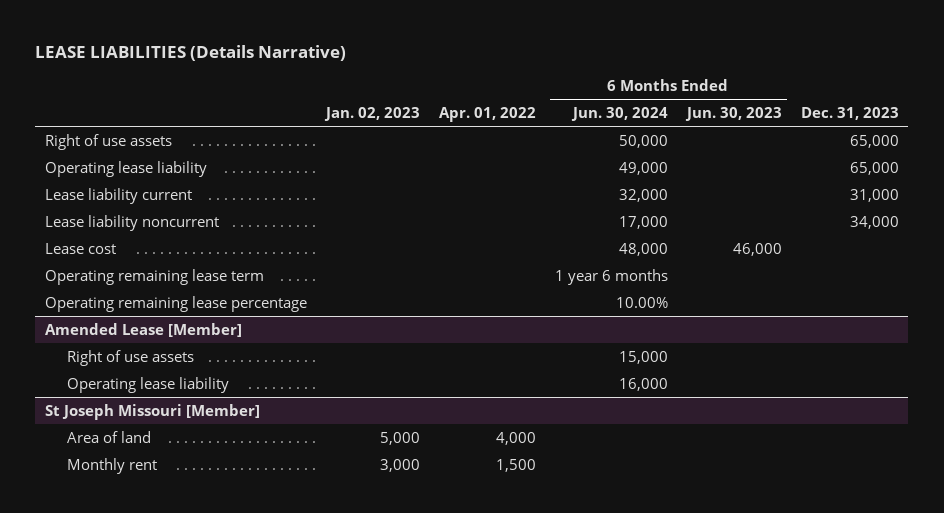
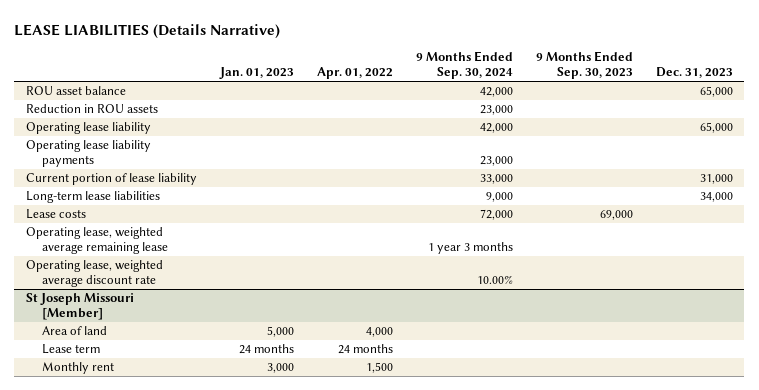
- | Jan. 02, 2023 | Apr. 01, 2022 | 6 Months Ended Jun. 30, 2024 | 6 Months Ended Jun. 30, 2023 | Dec. 31, 2023
+ | Jan. 01, 2023 | Apr. 01, 2022 | 9 Months Ended Sep. 30, 2024 | 9 Months Ended Sep. 30, 2023 | Dec. 31, 2023
- Right of use assets | | | 50,000 | | 65,000
+ ROU asset balance | | | 42,000 | | 65,000
+ Reduction in ROU assets | | | 23,000 | |
- Lease liability current | | | 32,000 | | 31,000
- Lease liability noncurrent | | | 17,000 | | 34,000
- Lease cost | | | 48,000 | 46,000 |
- Operating remaining lease term | | | 1 year 6 months | |
- Operating remaining lease percentage | | | 10.00% | |
- Amended Lease [Member]
- Right of use assets | | | 15,000 | |
- Operating lease liability | | | 16,000 | |
+ Operating lease liability payments | | | 23,000 | |
+ Current portion of lease liability | | | 33,000 | | 31,000
+ Long-term lease liabilities | | | 9,000 | | 34,000
+ Lease costs | | | 72,000 | 69,000 |
+ Operating lease, weighted average remaining lease | | | 1 year 3 months | |
+ Operating lease, weighted average discount rate | | | 10.00% | |
@ St Joseph Missouri [Member]
+ Lease term | 24 months | 24 months | | |

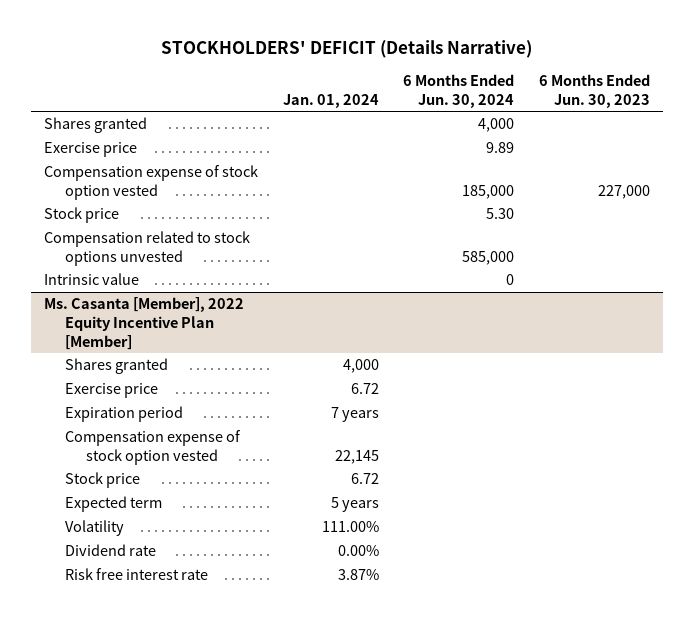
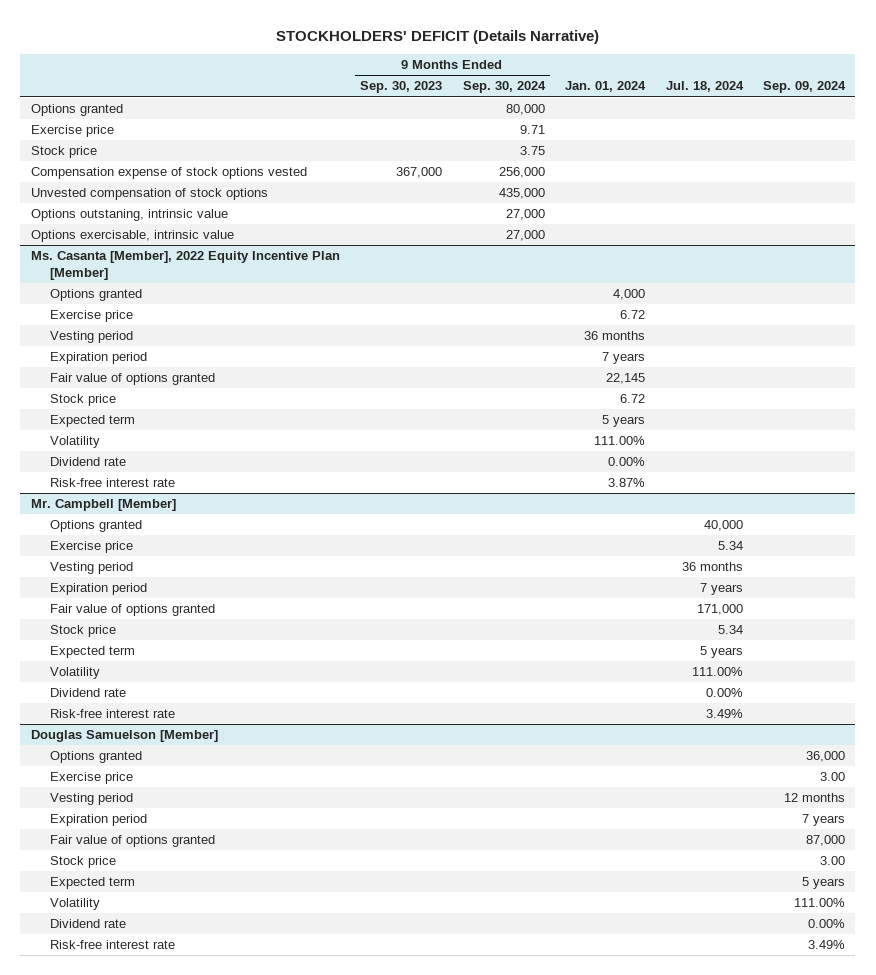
- | Jan. 01, 2024 | 6 Months Ended Jun. 30, 2024 | 6 Months Ended Jun. 30, 2023
+ | 9 Months Ended Sep. 30, 2023 | 9 Months Ended Sep. 30, 2024 | Jan. 01, 2024 | Jul. 18, 2024 | Sep. 09, 2024
- Shares granted | | 4,000 |
+ Options granted | | 80,000 | | |
- Compensation expense of stock option vested | | 185,000 | 227,000
- Compensation related to stock options unvested | | 585,000 |
- Intrinsic value | | 0 |
+ Compensation expense of stock options vested | 367,000 | 256,000 | | |
+ Unvested compensation of stock options | | 435,000 | | |
+ Options outstaning, intrinsic value | | 27,000 | | |
+ Options exercisable, intrinsic value | | 27,000 | | |
@ Ms. Casanta [Member], 2022 Equity Incentive Plan [Member]
- Shares granted | 4,000 | |
+ Options granted | | | 4,000 | |
+ Vesting period | | | 36 months | |
- Compensation expense of stock option vested | 22,145 | |
+ Fair value of options granted | | | 22,145 | |
- Risk free interest rate | 3.87% | |
+ Risk-free interest rate | | | 3.87% | |
+ Mr. Campbell [Member]
+ Options granted | | | | 40,000 |
+ Exercise price | | | | 5.34 |
+ Vesting period | | | | 36 months |
+ Expiration period | | | | 7 years |
+ Fair value of options granted | | | | 171,000 |
+ Stock price | | | | 5.34 |
+ Expected term | | | | 5 years |
+ Volatility | | | | 111.00% |
+ Dividend rate | | | | 0.00% |
+ Risk-free interest rate | | | | 3.49% |
+ Douglas Samuelson [Member]
+ Options granted | | | | | 36,000
+ Exercise price | | | | | 3.00
+ Vesting period | | | | | 12 months
+ Expiration period | | | | | 7 years
+ Fair value of options granted | | | | | 87,000
+ Stock price | | | | | 3.00
+ Expected term | | | | | 5 years
+ Volatility | | | | | 111.00%
+ Dividend rate | | | | | 0.00%
+ Risk-free interest rate | | | | | 3.49%

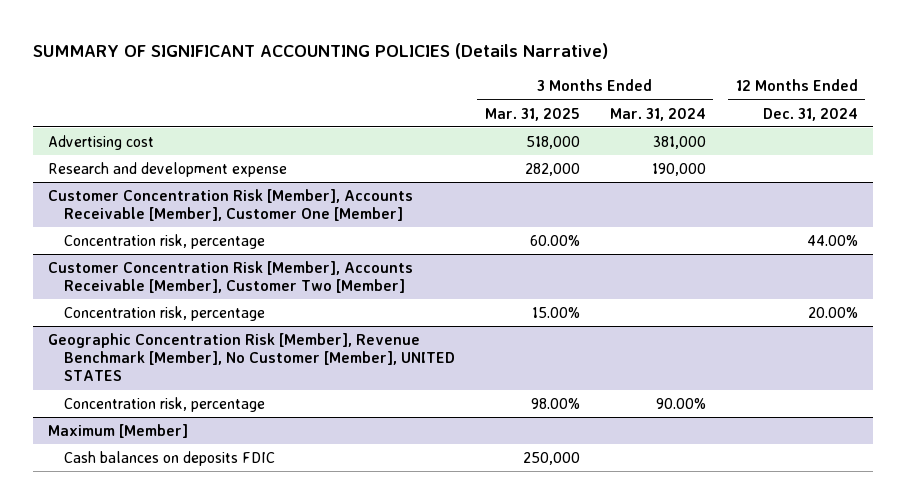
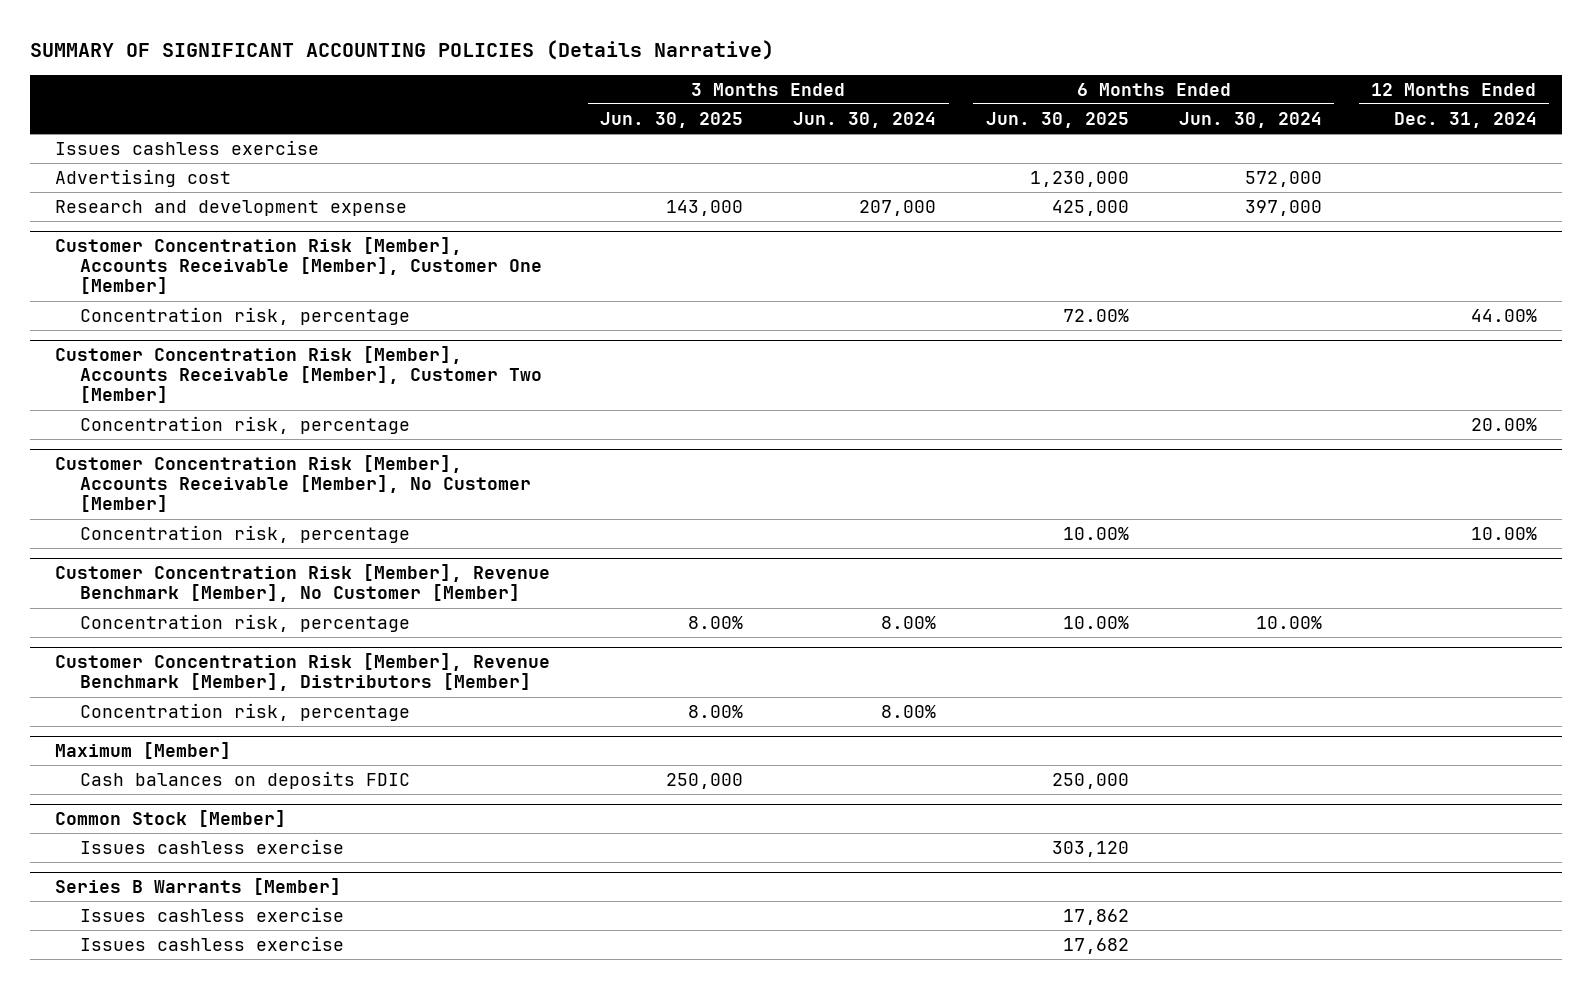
- | 3 Months Ended Mar. 31, 2025 | 3 Months Ended Mar. 31, 2024 | 12 Months Ended Dec. 31, 2024
+ | 3 Months Ended Jun. 30, 2025 | 3 Months Ended Jun. 30, 2024 | 6 Months Ended Jun. 30, 2025 | 6 Months Ended Jun. 30, 2024 | 12 Months Ended Dec. 31, 2024
+ Issues cashless exercise
- Geographic Concentration Risk [Member], Revenue Benchmark [Member], No Customer [Member], UNITED STATES
+ Customer Concentration Risk [Member], Accounts Receivable [Member], No Customer [Member]
+ Concentration risk, percentage | | | 10.00% | | 10.00%
+ Customer Concentration Risk [Member], Revenue Benchmark [Member], No Customer [Member]
+ Customer Concentration Risk [Member], Revenue Benchmark [Member], Distributors [Member]
+ Concentration risk, percentage | 8.00% | 8.00% | | |
+ Common Stock [Member]
+ Issues cashless exercise | | | 303,120 | |
+ Series B Warrants [Member]
+ Issues cashless exercise | | | 17,862 | |
+ Issues cashless exercise | | | 17,682 | |

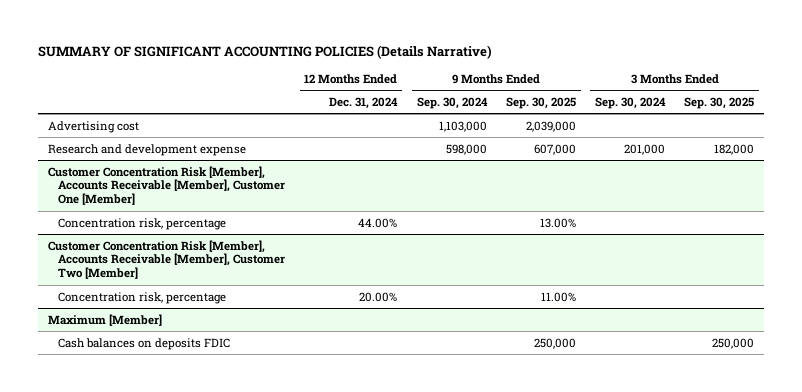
- | 3 Months Ended Jun. 30, 2025 | 3 Months Ended Jun. 30, 2024 | 6 Months Ended Jun. 30, 2025 | 6 Months Ended Jun. 30, 2024 | 12 Months Ended Dec. 31, 2024
+ | 12 Months Ended Dec. 31, 2024 | 9 Months Ended Sep. 30, 2024 | 9 Months Ended Sep. 30, 2025 | 3 Months Ended Sep. 30, 2024 | 3 Months Ended Sep. 30, 2025
- Issues cashless exercise
- Customer Concentration Risk [Member], Accounts Receivable [Member], No Customer [Member]
- Concentration risk, percentage | | | 10.00% | | 10.00%
- Customer Concentration Risk [Member], Revenue Benchmark [Member], No Customer [Member]
- Concentration risk, percentage | 8.00% | 8.00% | 10.00% | 10.00% |
- Customer Concentration Risk [Member], Revenue Benchmark [Member], Distributors [Member]
- Concentration risk, percentage | 8.00% | 8.00% | | |
- Common Stock [Member]
- Issues cashless exercise | | | 303,120 | |
- Series B Warrants [Member]
- Issues cashless exercise | | | 17,862 | |
- Issues cashless exercise | | | 17,682 | |

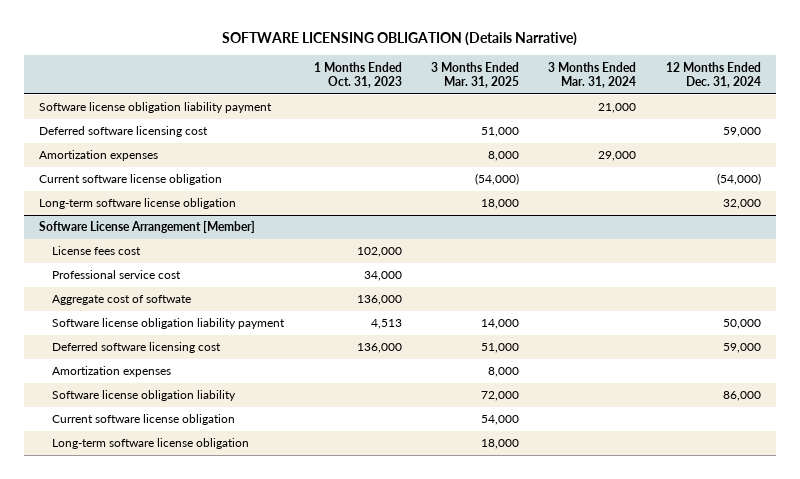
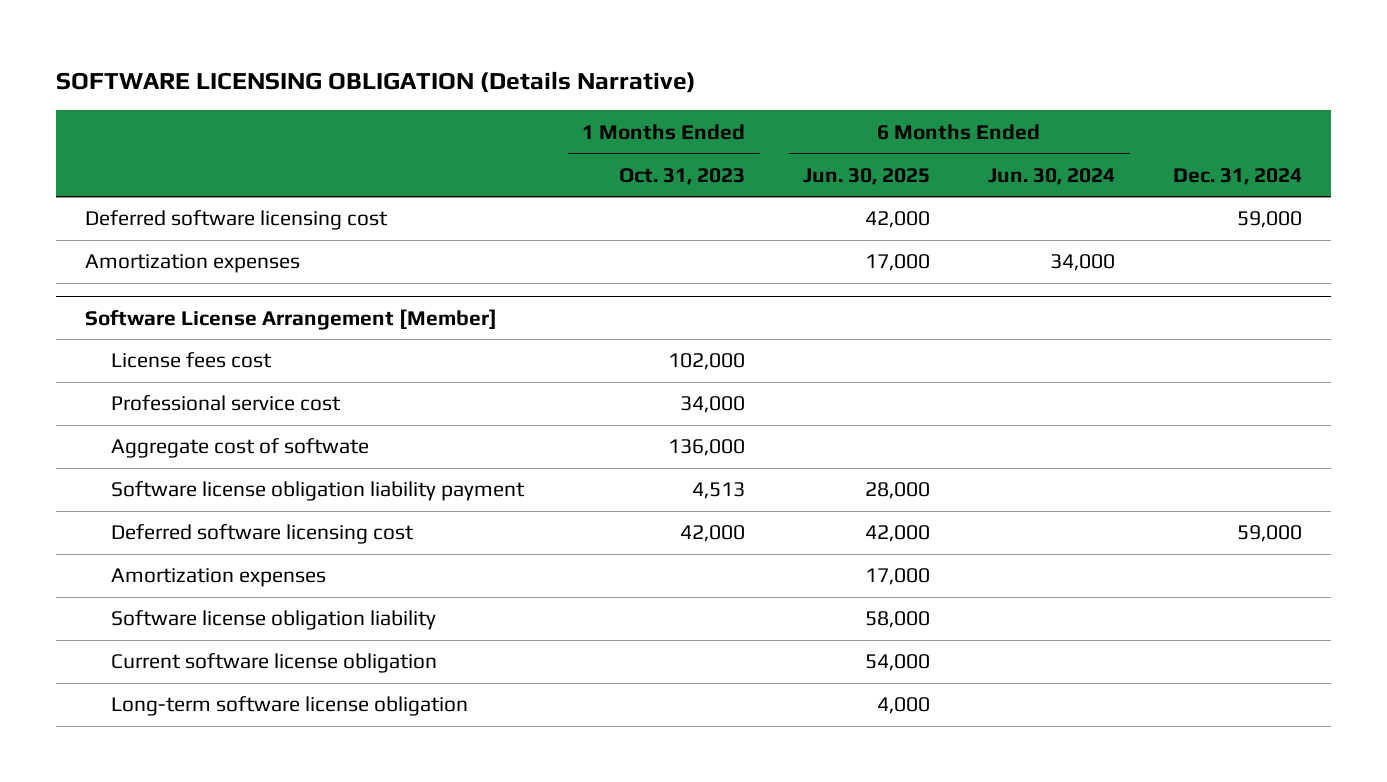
- | 1 Months Ended Oct. 31, 2023 | 3 Months Ended Mar. 31, 2025 | 3 Months Ended Mar. 31, 2024 | 12 Months Ended Dec. 31, 2024
+ | 1 Months Ended Oct. 31, 2023 | 6 Months Ended Jun. 30, 2025 | 6 Months Ended Jun. 30, 2024 | Dec. 31, 2024
- Software license obligation liability payment | | | 21,000 |
- Current software license obligation | | (54,000) | | (54,000)
- Long-term software license obligation | | 18,000 | | 32,000
@ Software License Arrangement [Member]
- Deferred software licensing cost | 136,000 | 51,000 | | 59,000
+ Deferred software licensing cost | 42,000 | 42,000 | | 59,000

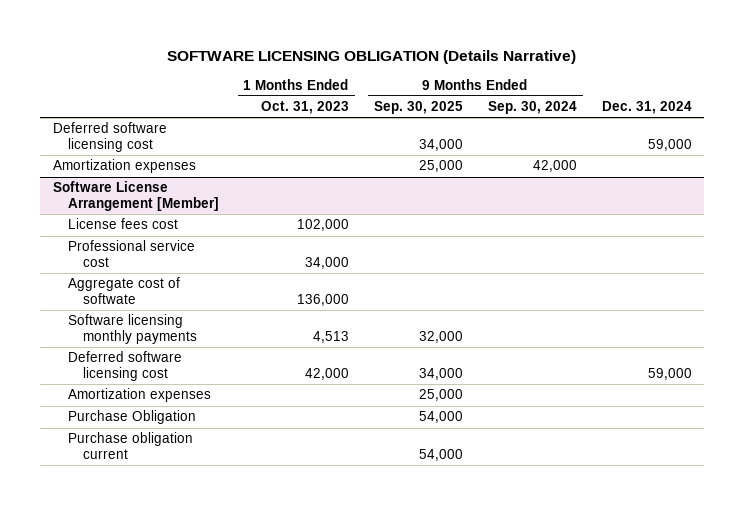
- | 1 Months Ended Oct. 31, 2023 | 6 Months Ended Jun. 30, 2025 | 6 Months Ended Jun. 30, 2024 | Dec. 31, 2024
+ | 1 Months Ended Oct. 31, 2023 | 9 Months Ended Sep. 30, 2025 | 9 Months Ended Sep. 30, 2024 | Dec. 31, 2024
@ Software License Arrangement [Member]
- Software license obligation liability payment | 4,513 | 28,000 | |
+ Software licensing monthly payments | 4,513 | 32,000 | |
- Software license obligation liability | | 58,000 | |
- Current software license obligation | | 54,000 | |
- Long-term software license obligation | | 4,000 | |
+ Purchase Obligation | | 54,000 | |
+ Purchase obligation current | | 54,000 | |

